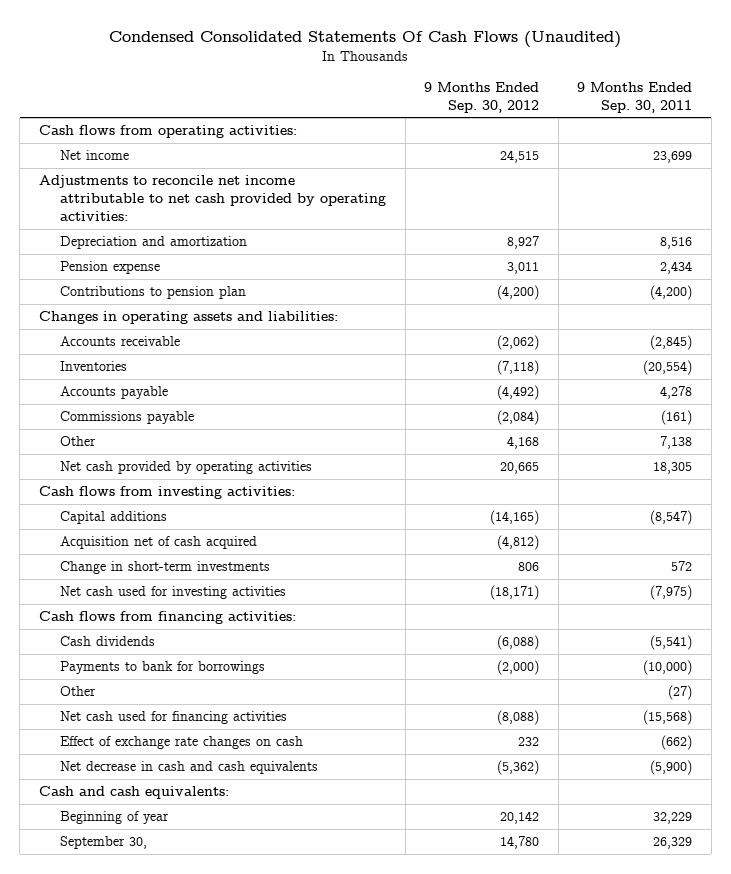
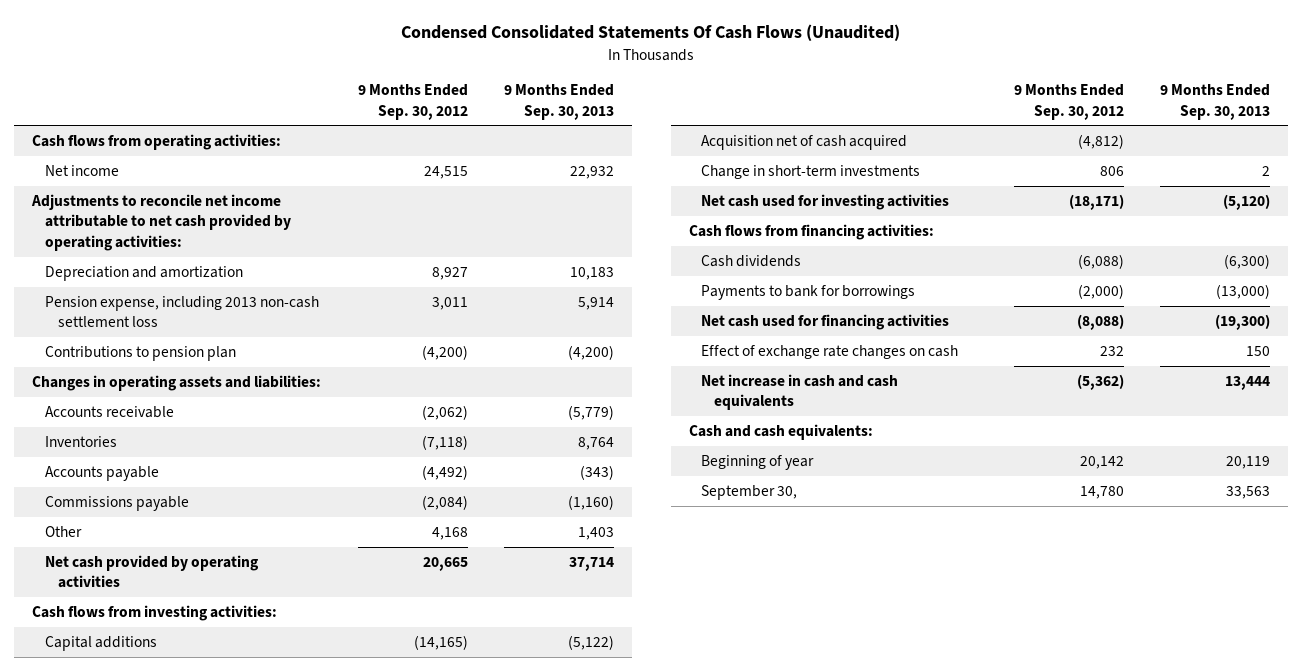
- | 9 Months Ended Sep. 30, 2012 | 9 Months Ended Sep. 30, 2011
+ | 9 Months Ended Sep. 30, 2012 | 9 Months Ended Sep. 30, 2013
- Pension expense | 3,011 | 2,434
+ Pension expense, including 2013 non-cash settlement loss | 3,011 | 5,914
- Other | | (27)
- Net decrease in cash and cash equivalents | (5,362) | (5,900)
+ Net increase in cash and cash equivalents | (5,362) | 13,444

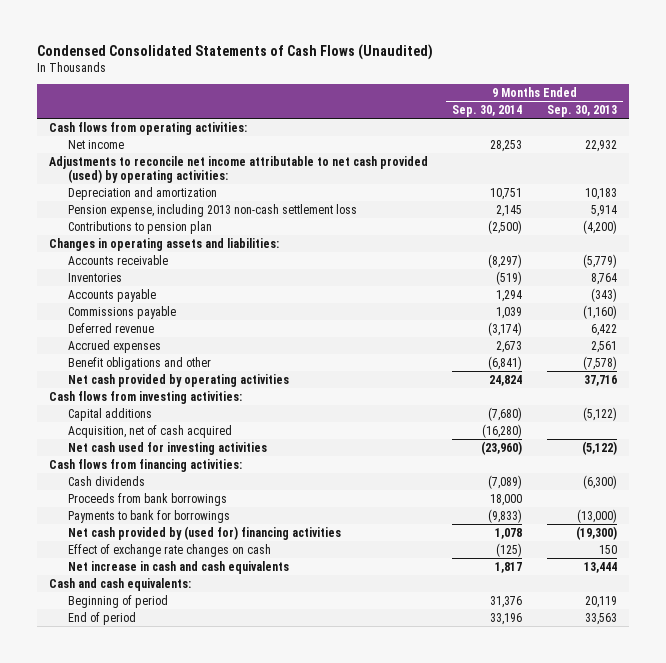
- Condensed Consolidated Statements Of Cash Flows (Unaudited)
+ Condensed Consolidated Statements of Cash Flows (Unaudited)
- | 9 Months Ended Sep. 30, 2012 | 9 Months Ended Sep. 30, 2013
+ | 9 Months Ended Sep. 30, 2014 | 9 Months Ended Sep. 30, 2013
- Adjustments to reconcile net income attributable to net cash provided by operating activities:
+ Adjustments to reconcile net income attributable to net cash provided (used) by operating activities:
- Other | 4,168 | 1,403
- Net cash provided by operating activities | 20,665 | 37,714
+ Deferred revenue | (3,174) | 6,422
+ Accrued expenses | 2,673 | 2,561
+ Benefit obligations and other | (6,841) | (7,578)
+ Net cash provided by operating activities | 24,824 | 37,716
- Acquisition net of cash acquired | (4,812) |
- Change in short-term investments | 806 | 2
- Net cash used for investing activities | (18,171) | (5,120)
+ Acquisition, net of cash acquired | (16,280) |
+ Net cash used for investing activities | (23,960) | (5,122)
+ Proceeds from bank borrowings | 18,000 |
- Net cash used for financing activities | (8,088) | (19,300)
+ Net cash provided by (used for) financing activities | 1,078 | (19,300)
- Beginning of year | 20,142 | 20,119
- September 30, | 14,780 | 33,563
+ Beginning of period | 31,376 | 20,119
+ End of period | 33,196 | 33,563

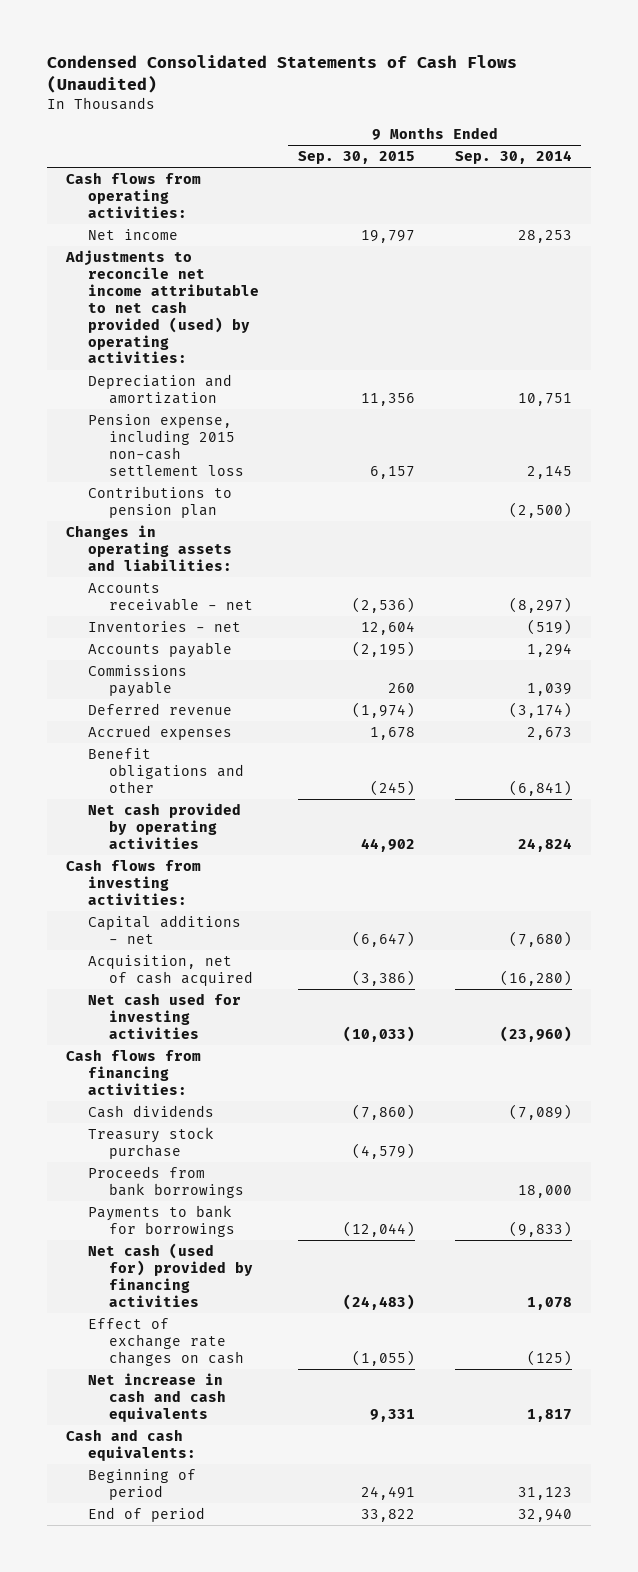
- | 9 Months Ended Sep. 30, 2014 | 9 Months Ended Sep. 30, 2013
+ | 9 Months Ended Sep. 30, 2015 | 9 Months Ended Sep. 30, 2014
- Pension expense, including 2013 non-cash settlement loss | 2,145 | 5,914
+ Pension expense, including 2015 non-cash settlement loss | 6,157 | 2,145
- Accounts receivable | (8,297) | (5,779)
- Inventories | (519) | 8,764
+ Accounts receivable - net | (2,536) | (8,297)
+ Inventories - net | 12,604 | (519)
- Capital additions | (7,680) | (5,122)
+ Capital additions - net | (6,647) | (7,680)
+ Treasury stock purchase | (4,579) |
- Net cash provided by (used for) financing activities | 1,078 | (19,300)
+ Net cash (used for) provided by financing activities | (24,483) | 1,078
- Beginning of period | 31,376 | 20,119
- End of period | 33,196 | 33,563
+ Beginning of period | 24,491 | 31,123
+ End of period | 33,822 | 32,940

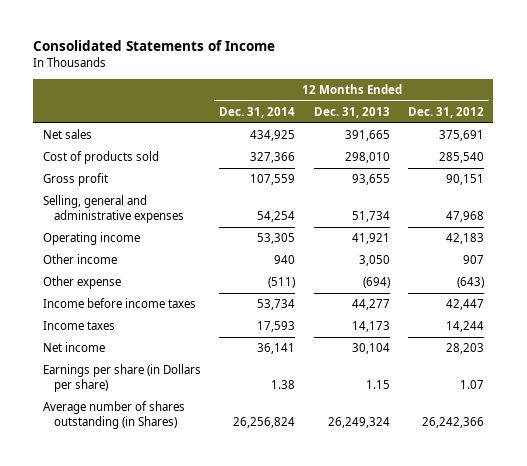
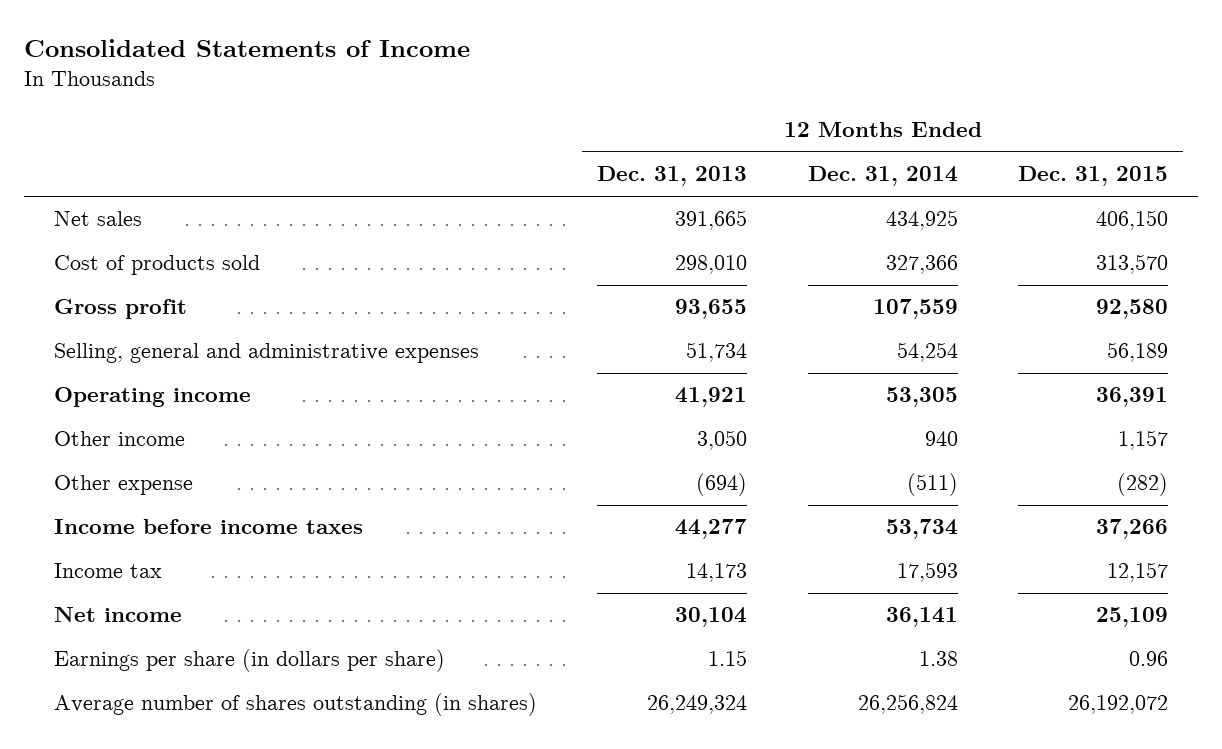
- | 12 Months Ended Dec. 31, 2014 | 12 Months Ended Dec. 31, 2013 | 12 Months Ended Dec. 31, 2012
+ | 12 Months Ended Dec. 31, 2013 | 12 Months Ended Dec. 31, 2014 | 12 Months Ended Dec. 31, 2015
- Income taxes | 17,593 | 14,173 | 14,244
+ Income tax | 14,173 | 17,593 | 12,157
- Earnings per share (in Dollars per share) | 1.38 | 1.15 | 1.07
- Average number of shares outstanding (in Shares) | 26,256,824 | 26,249,324 | 26,242,366
+ Earnings per share (in dollars per share) | 1.15 | 1.38 | 0.96
+ Average number of shares outstanding (in shares) | 26,249,324 | 26,256,824 | 26,192,072

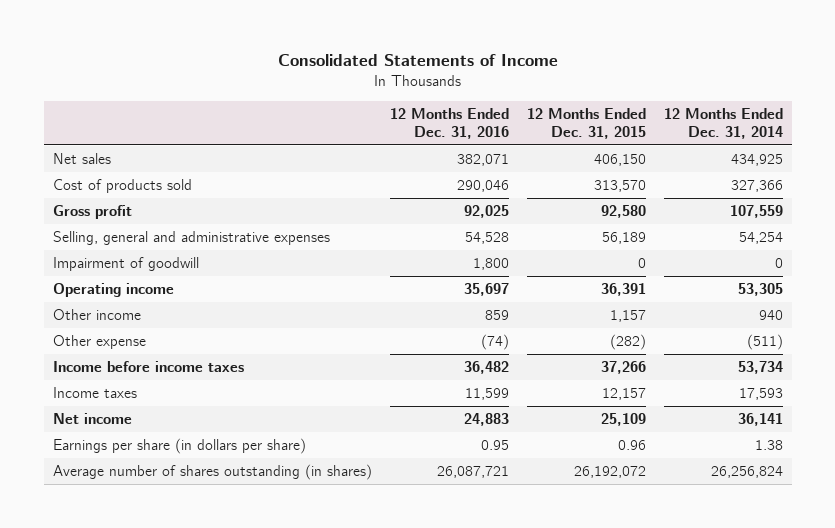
- | 12 Months Ended Dec. 31, 2013 | 12 Months Ended Dec. 31, 2014 | 12 Months Ended Dec. 31, 2015
+ | 12 Months Ended Dec. 31, 2016 | 12 Months Ended Dec. 31, 2015 | 12 Months Ended Dec. 31, 2014
+ Impairment of goodwill | 1,800 | 0 | 0
- Income tax | 14,173 | 17,593 | 12,157
+ Income taxes | 11,599 | 12,157 | 17,593

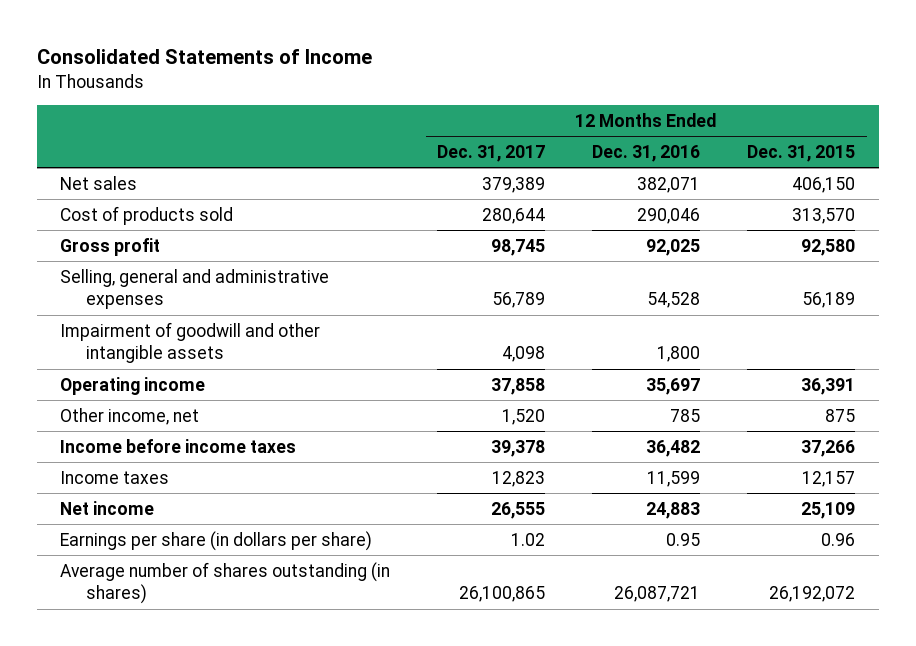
- | 12 Months Ended Dec. 31, 2016 | 12 Months Ended Dec. 31, 2015 | 12 Months Ended Dec. 31, 2014
+ | 12 Months Ended Dec. 31, 2017 | 12 Months Ended Dec. 31, 2016 | 12 Months Ended Dec. 31, 2015
- Impairment of goodwill | 1,800 | 0 | 0
+ Impairment of goodwill and other intangible assets | 4,098 | 1,800 |
- Other income | 859 | 1,157 | 940
- Other expense | (74) | (282) | (511)
+ Other income, net | 1,520 | 785 | 875

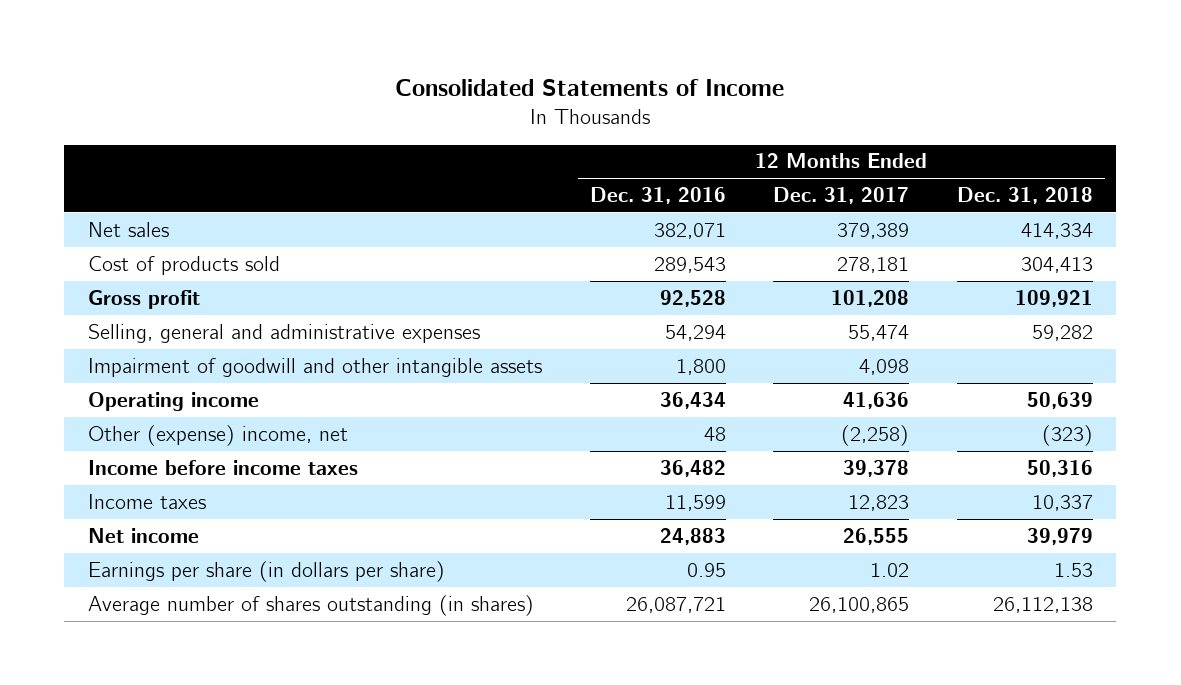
- | 12 Months Ended Dec. 31, 2017 | 12 Months Ended Dec. 31, 2016 | 12 Months Ended Dec. 31, 2015
+ | 12 Months Ended Dec. 31, 2016 | 12 Months Ended Dec. 31, 2017 | 12 Months Ended Dec. 31, 2018
- Cost of products sold | 280,644 | 290,046 | 313,570
- Gross profit | 98,745 | 92,025 | 92,580
- Selling, general and administrative expenses | 56,789 | 54,528 | 56,189
+ Cost of products sold | 289,543 | 278,181 | 304,413
+ Gross profit | 92,528 | 101,208 | 109,921
+ Selling, general and administrative expenses | 54,294 | 55,474 | 59,282
- Operating income | 37,858 | 35,697 | 36,391
- Other income, net | 1,520 | 785 | 875
+ Operating income | 36,434 | 41,636 | 50,639
+ Other (expense) income, net | 48 | (2,258) | (323)

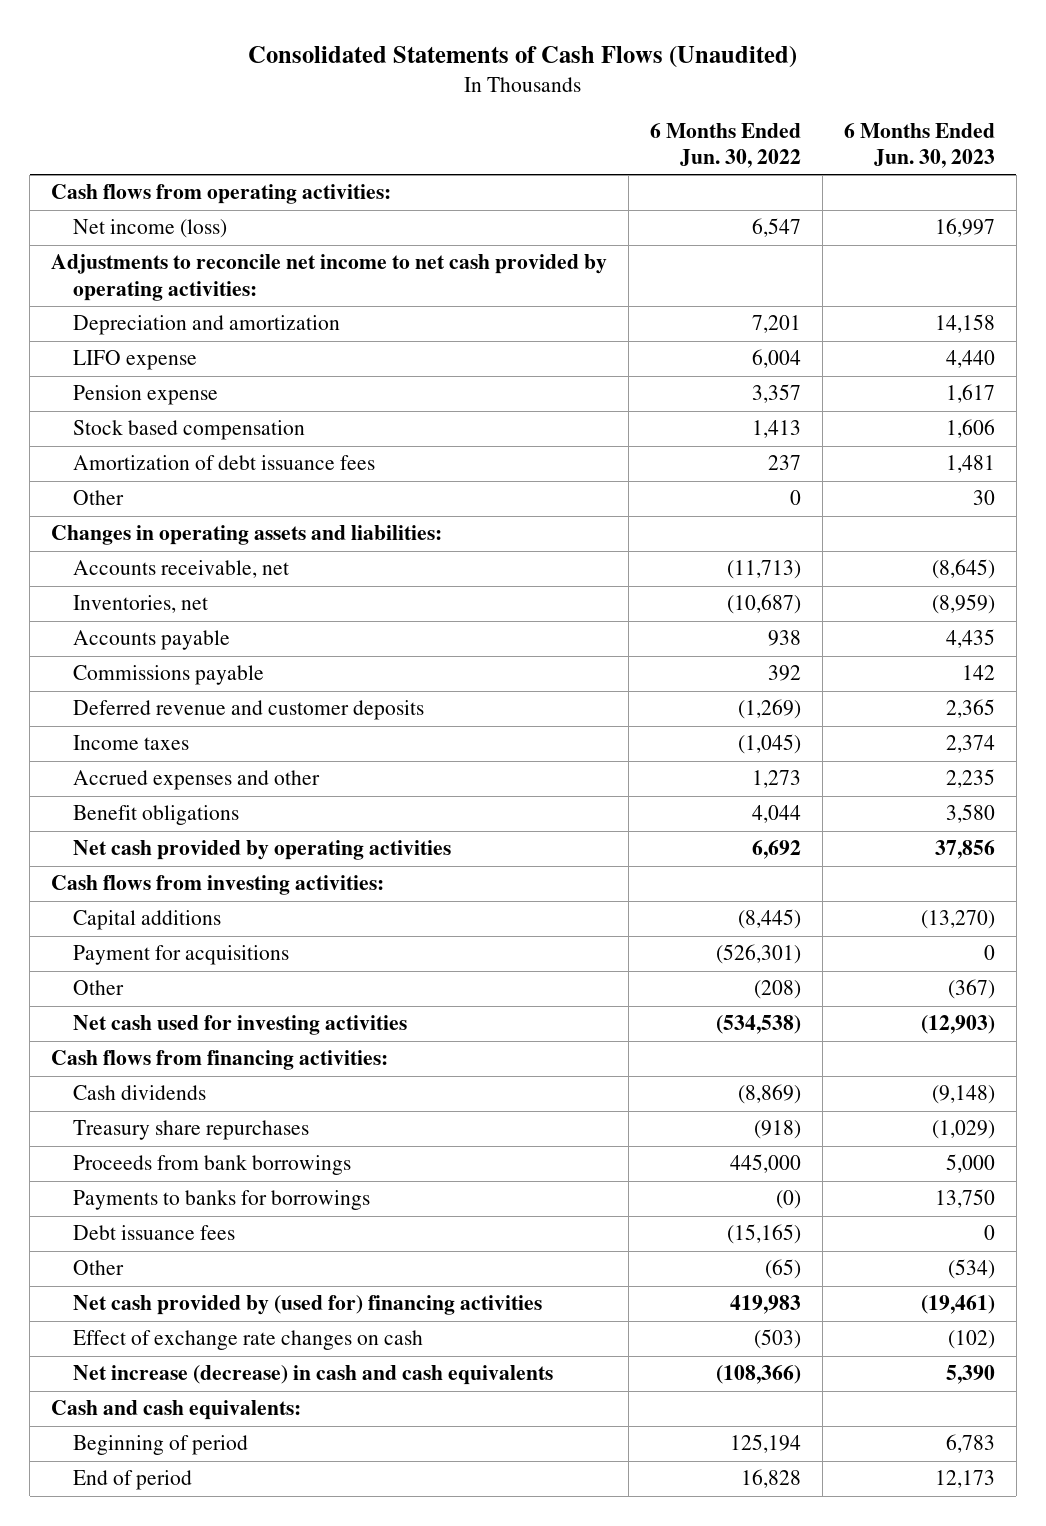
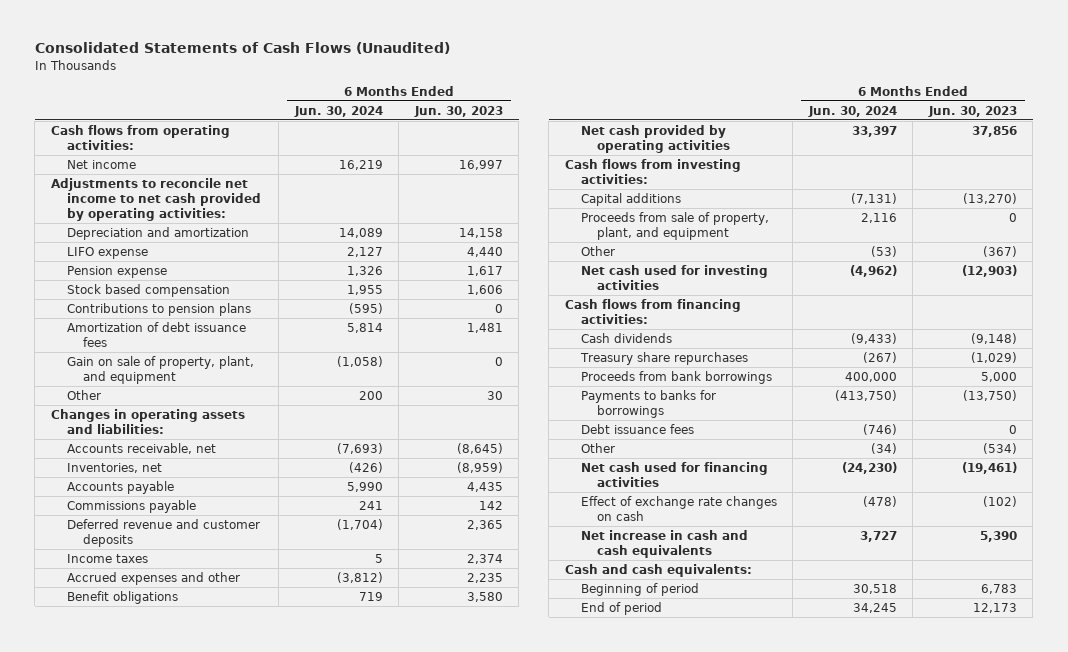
- | 6 Months Ended Jun. 30, 2022 | 6 Months Ended Jun. 30, 2023
+ | 6 Months Ended Jun. 30, 2024 | 6 Months Ended Jun. 30, 2023
- Net income (loss) | 6,547 | 16,997
+ Net income | 16,219 | 16,997
+ Contributions to pension plans | (595) | 0
+ Gain on sale of property, plant, and equipment | (1,058) | 0
- Payment for acquisitions | (526,301) | 0
+ Proceeds from sale of property, plant, and equipment | 2,116 | 0
- Payments to banks for borrowings | (0) | 13,750
+ Payments to banks for borrowings | (413,750) | (13,750)
- Net cash provided by (used for) financing activities | 419,983 | (19,461)
+ Net cash used for financing activities | (24,230) | (19,461)
- Net increase (decrease) in cash and cash equivalents | (108,366) | 5,390
+ Net increase in cash and cash equivalents | 3,727 | 5,390

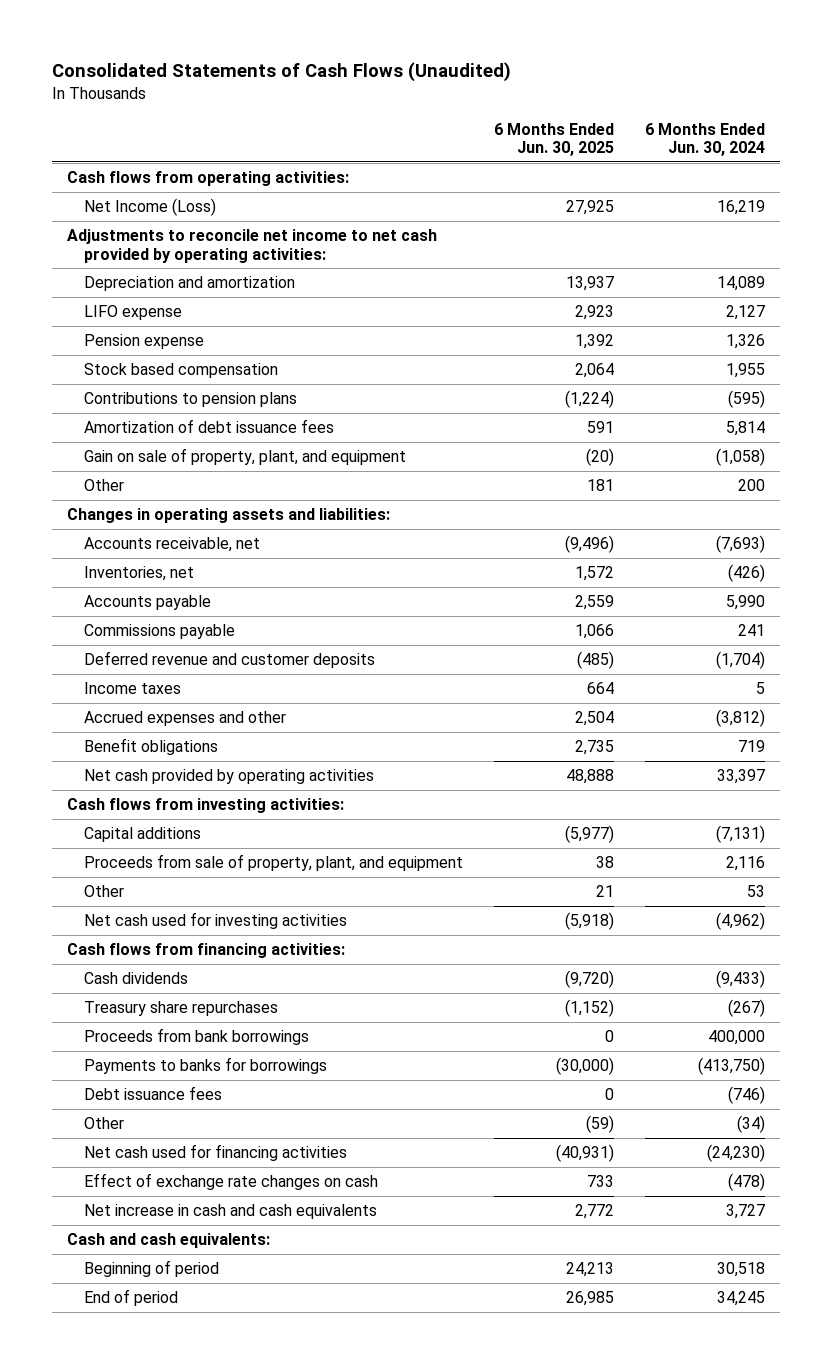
- | 6 Months Ended Jun. 30, 2024 | 6 Months Ended Jun. 30, 2023
+ | 6 Months Ended Jun. 30, 2025 | 6 Months Ended Jun. 30, 2024
- Net income | 16,219 | 16,997
+ Net Income (Loss) | 27,925 | 16,219
- Other | (53) | (367)
+ Other | 21 | 53

